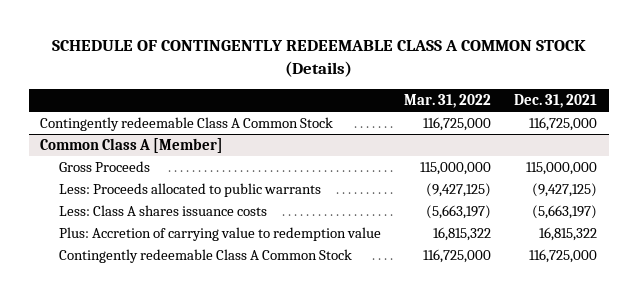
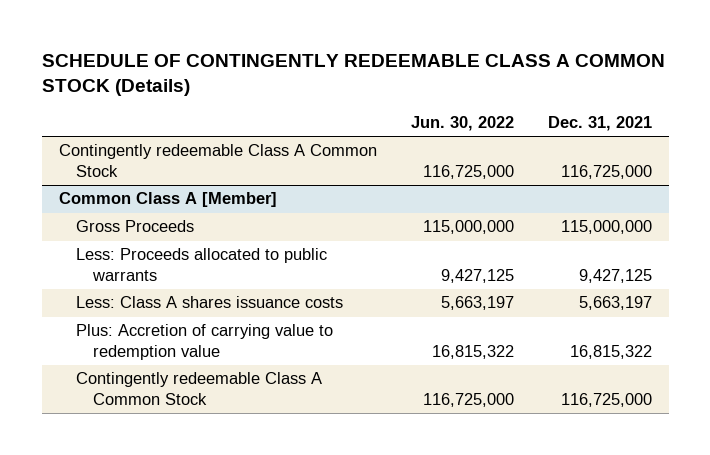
- | Mar. 31, 2022 | Dec. 31, 2021
+ | Jun. 30, 2022 | Dec. 31, 2021
@ Common Class A [Member]
- Less: Proceeds allocated to public warrants | (9,427,125) | (9,427,125)
- Less: Class A shares issuance costs | (5,663,197) | (5,663,197)
+ Less: Proceeds allocated to public warrants | 9,427,125 | 9,427,125
+ Less: Class A shares issuance costs | 5,663,197 | 5,663,197

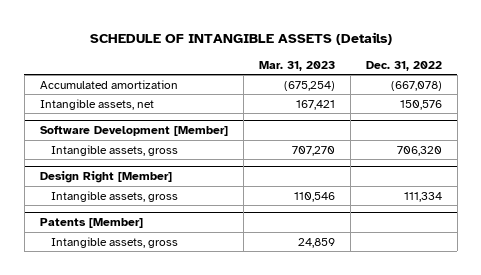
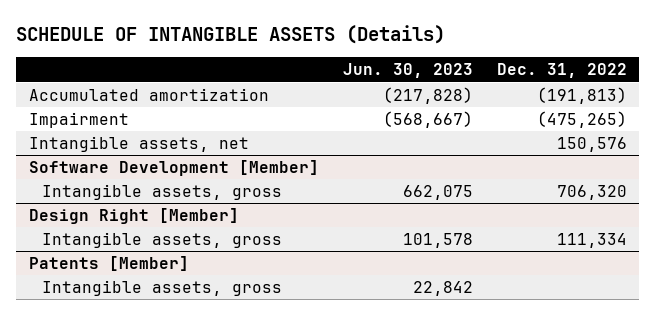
- | Mar. 31, 2023 | Dec. 31, 2022
+ | Jun. 30, 2023 | Dec. 31, 2022
- Accumulated amortization | (675,254) | (667,078)
+ Accumulated amortization | (217,828) | (191,813)
+ Impairment | (568,667) | (475,265)

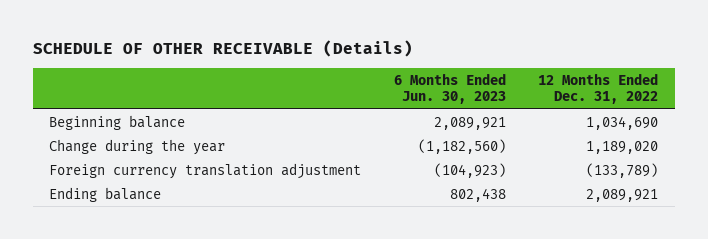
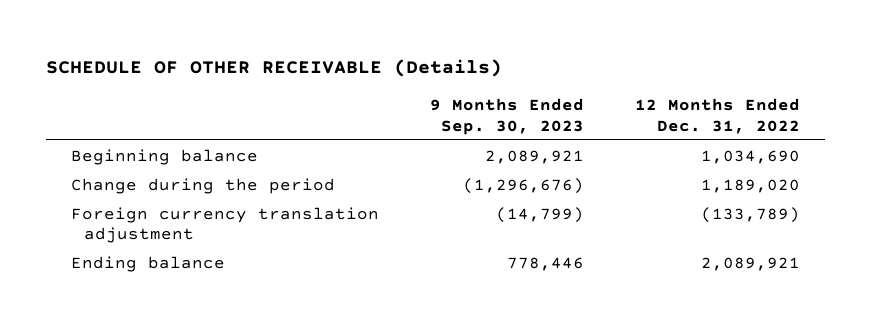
- | 6 Months Ended Jun. 30, 2023 | 12 Months Ended Dec. 31, 2022
+ | 9 Months Ended Sep. 30, 2023 | 12 Months Ended Dec. 31, 2022
- Change during the year | (1,182,560) | 1,189,020
+ Change during the period | (1,296,676) | 1,189,020

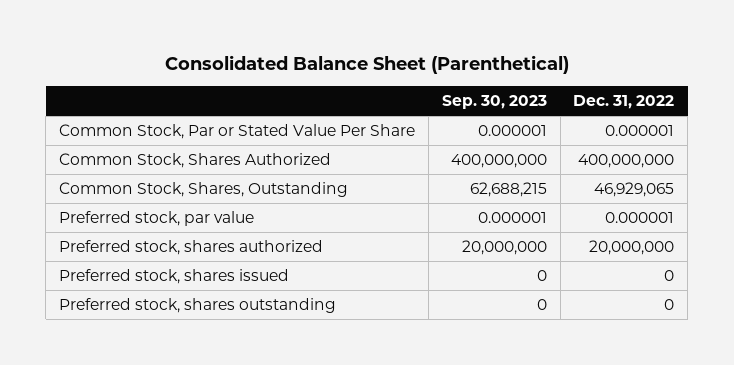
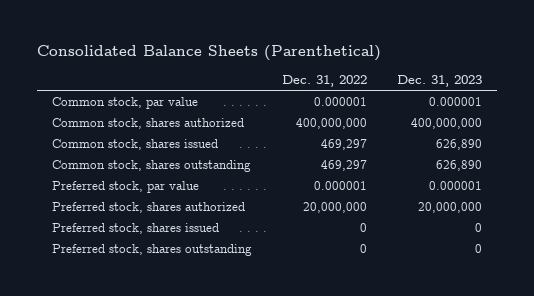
- Consolidated Balance Sheet (Parenthetical)
+ Consolidated Balance Sheets (Parenthetical)
- | Sep. 30, 2023 | Dec. 31, 2022
+ | Dec. 31, 2022 | Dec. 31, 2023
- Common Stock, Par or Stated Value Per Share | 0.000001 | 0.000001
- Common Stock, Shares Authorized | 400,000,000 | 400,000,000
- Common Stock, Shares, Outstanding | 62,688,215 | 46,929,065
+ Common stock, par value | 0.000001 | 0.000001
+ Common stock, shares authorized | 400,000,000 | 400,000,000
+ Common stock, shares issued | 469,297 | 626,890
+ Common stock, shares outstanding | 469,297 | 626,890

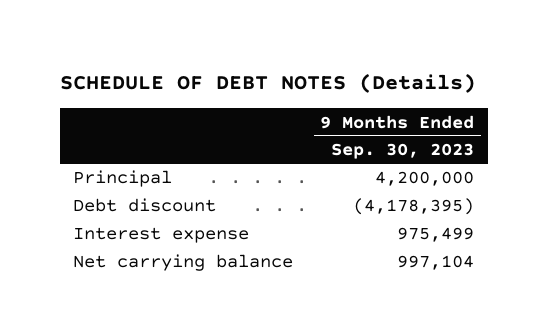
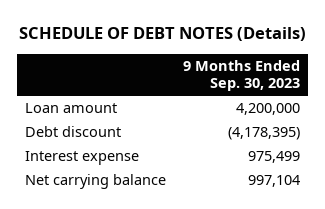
- Principal | 4,200,000
+ Loan amount | 4,200,000

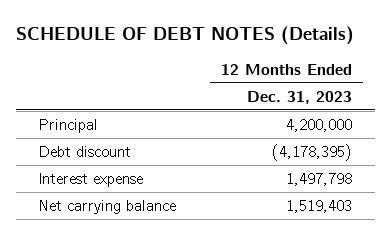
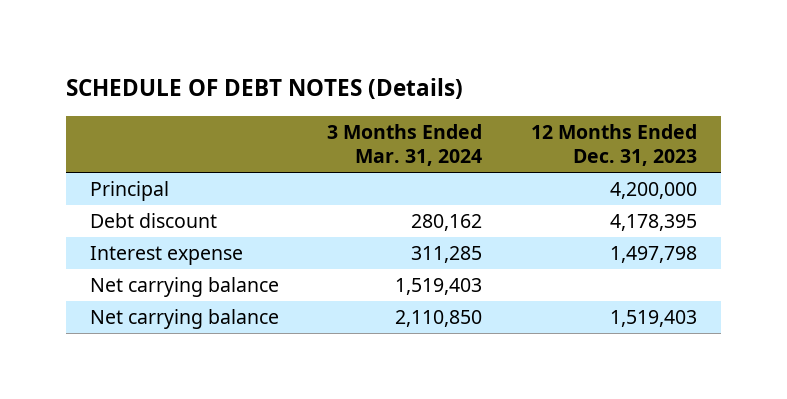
- | 12 Months Ended Dec. 31, 2023
+ | 3 Months Ended Mar. 31, 2024 | 12 Months Ended Dec. 31, 2023
- Debt discount | (4,178,395)
+ Debt discount | 280,162 | 4,178,395
+ Net carrying balance | 1,519,403 |

